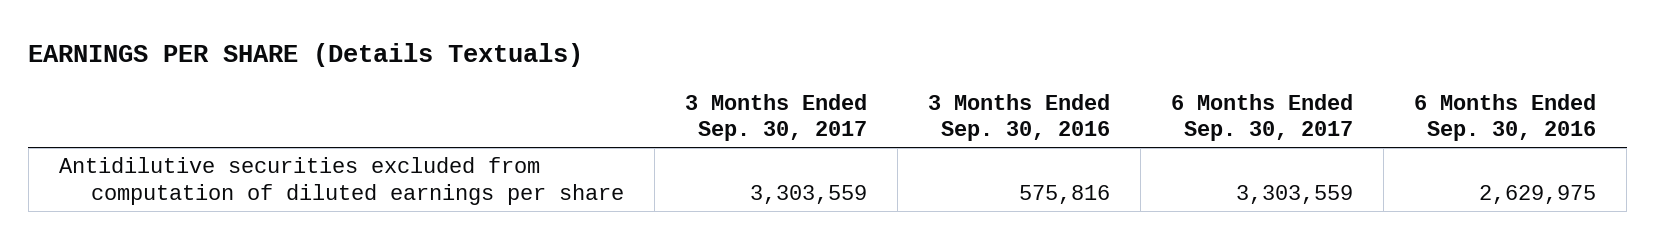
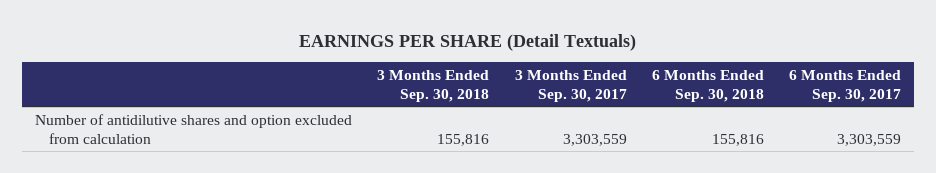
- EARNINGS PER SHARE (Details Textuals)
+ EARNINGS PER SHARE (Detail Textuals)
- | 3 Months Ended Sep. 30, 2017 | 3 Months Ended Sep. 30, 2016 | 6 Months Ended Sep. 30, 2017 | 6 Months Ended Sep. 30, 2016
+ | 3 Months Ended Sep. 30, 2018 | 3 Months Ended Sep. 30, 2017 | 6 Months Ended Sep. 30, 2018 | 6 Months Ended Sep. 30, 2017
- Antidilutive securities excluded from computation of diluted earnings per share | 3,303,559 | 575,816 | 3,303,559 | 2,629,975
+ Number of antidilutive shares and option excluded from calculation | 155,816 | 3,303,559 | 155,816 | 3,303,559

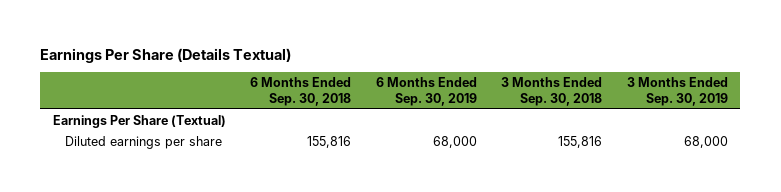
- EARNINGS PER SHARE (Detail Textuals)
+ Earnings Per Share (Details Textual)
- | 3 Months Ended Sep. 30, 2018 | 3 Months Ended Sep. 30, 2017 | 6 Months Ended Sep. 30, 2018 | 6 Months Ended Sep. 30, 2017
+ | 6 Months Ended Sep. 30, 2018 | 6 Months Ended Sep. 30, 2019 | 3 Months Ended Sep. 30, 2018 | 3 Months Ended Sep. 30, 2019
- Number of antidilutive shares and option excluded from calculation | 155,816 | 3,303,559 | 155,816 | 3,303,559
+ Earnings Per Share (Textual)
+ Diluted earnings per share | 155,816 | 68,000 | 155,816 | 68,000

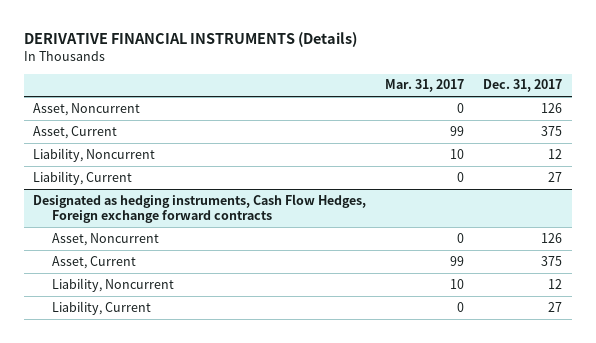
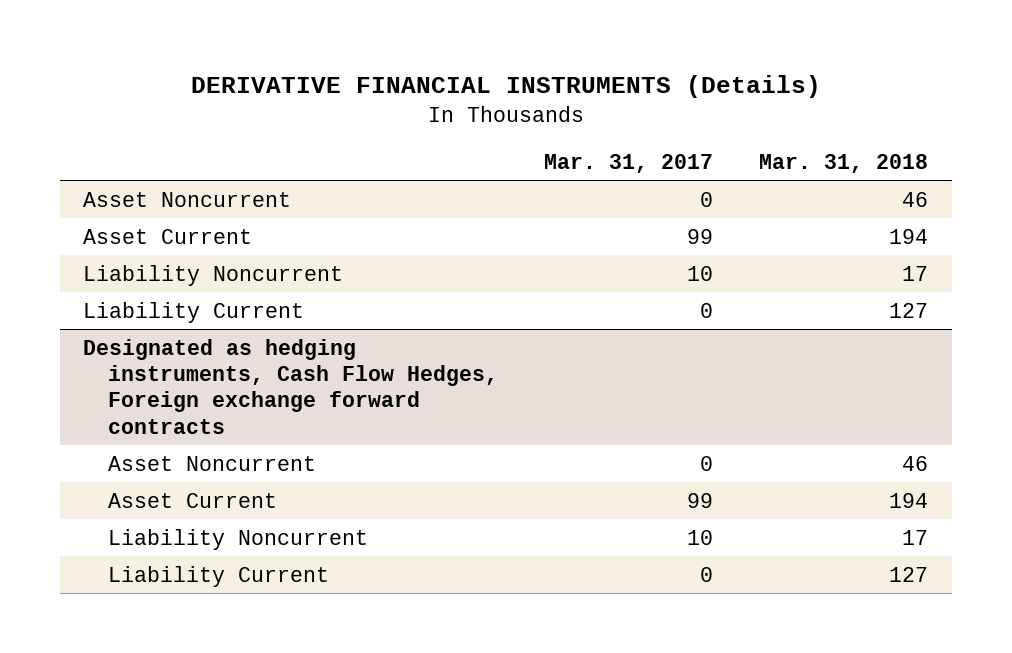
- | Mar. 31, 2017 | Dec. 31, 2017
+ | Mar. 31, 2017 | Mar. 31, 2018
- Asset, Noncurrent | 0 | 126
- Asset, Current | 99 | 375
- Liability, Noncurrent | 10 | 12
- Liability, Current | 0 | 27
+ Asset Noncurrent | 0 | 46
+ Asset Current | 99 | 194
+ Liability Noncurrent | 10 | 17
+ Liability Current | 0 | 127
@ Designated as hedging instruments, Cash Flow Hedges, Foreign exchange forward contracts
- Asset, Noncurrent | 0 | 126
- Asset, Current | 99 | 375
- Liability, Noncurrent | 10 | 12
- Liability, Current | 0 | 27
+ Asset Noncurrent | 0 | 46
+ Asset Current | 99 | 194
+ Liability Noncurrent | 10 | 17
+ Liability Current | 0 | 127

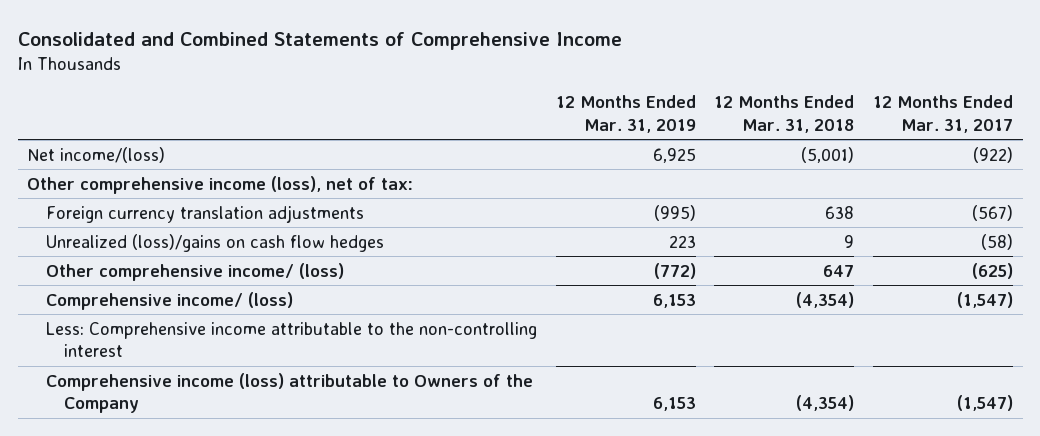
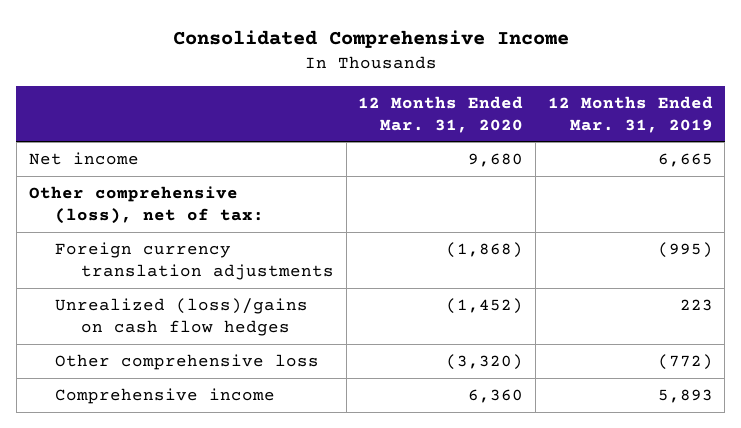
- Consolidated and Combined Statements of Comprehensive Income
+ Consolidated Comprehensive Income
- | 12 Months Ended Mar. 31, 2019 | 12 Months Ended Mar. 31, 2018 | 12 Months Ended Mar. 31, 2017
+ | 12 Months Ended Mar. 31, 2020 | 12 Months Ended Mar. 31, 2019
- Net income/(loss) | 6,925 | (5,001) | (922)
- Other comprehensive income (loss), net of tax:
+ Net income | 9,680 | 6,665
+ Other comprehensive (loss), net of tax:
- Other comprehensive income/ (loss) | (772) | 647 | (625)
- Comprehensive income/ (loss) | 6,153 | (4,354) | (1,547)
- Less: Comprehensive income attributable to the non-controlling interest
- Comprehensive income (loss) attributable to Owners of the Company | 6,153 | (4,354) | (1,547)
+ Other comprehensive loss | (3,320) | (772)
+ Comprehensive income | 6,360 | 5,893

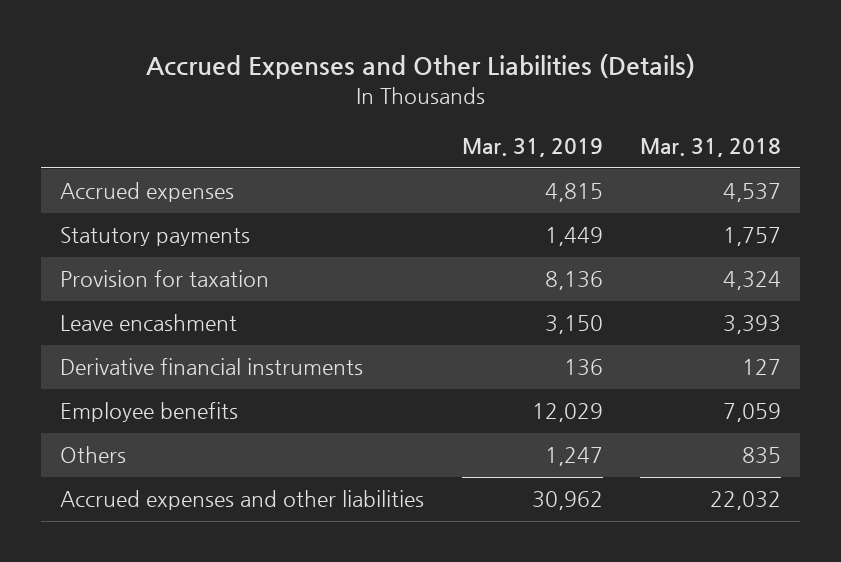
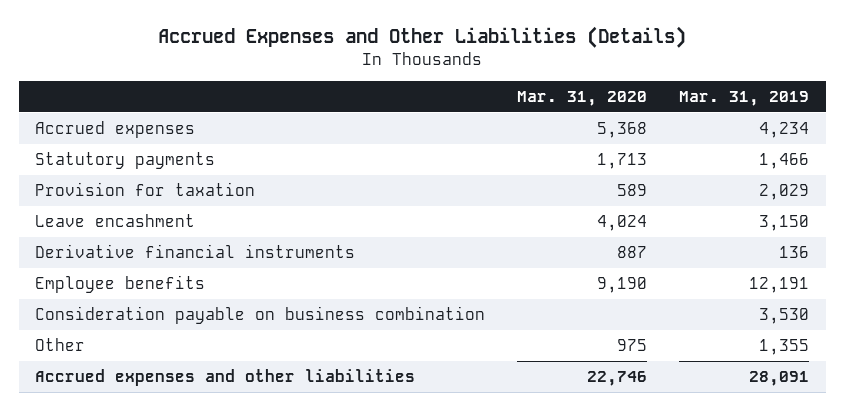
- | Mar. 31, 2019 | Mar. 31, 2018
+ | Mar. 31, 2020 | Mar. 31, 2019
- Accrued expenses | 4,815 | 4,537
- Statutory payments | 1,449 | 1,757
- Provision for taxation | 8,136 | 4,324
+ Accrued expenses | 5,368 | 4,234
+ Statutory payments | 1,713 | 1,466
+ Provision for taxation | 589 | 2,029
- Employee benefits | 12,029 | 7,059
- Others | 1,247 | 835
- Accrued expenses and other liabilities | 30,962 | 22,032
+ Employee benefits | 9,190 | 12,191
+ Consideration payable on business combination | | 3,530
+ Other | 975 | 1,355
+ Accrued expenses and other liabilities | 22,746 | 28,091

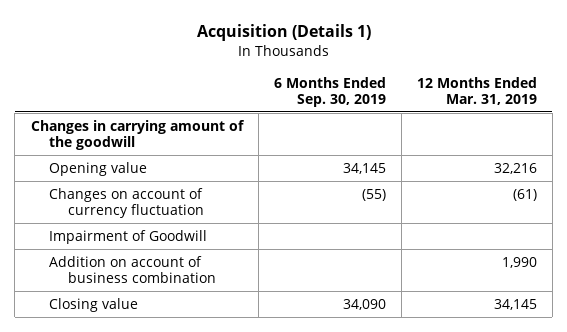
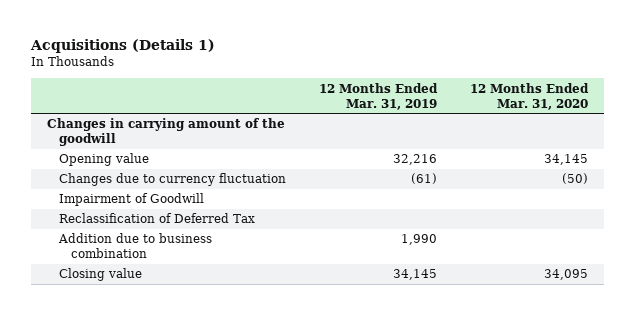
- Acquisition (Details 1)
+ Acquisitions (Details 1)
- | 6 Months Ended Sep. 30, 2019 | 12 Months Ended Mar. 31, 2019
+ | 12 Months Ended Mar. 31, 2019 | 12 Months Ended Mar. 31, 2020
- Changes on account of currency fluctuation | (55) | (61)
+ Changes due to currency fluctuation | (61) | (50)
- Addition on account of business combination | | 1,990
+ Reclassification of Deferred Tax
+ Addition due to business combination | 1,990 |

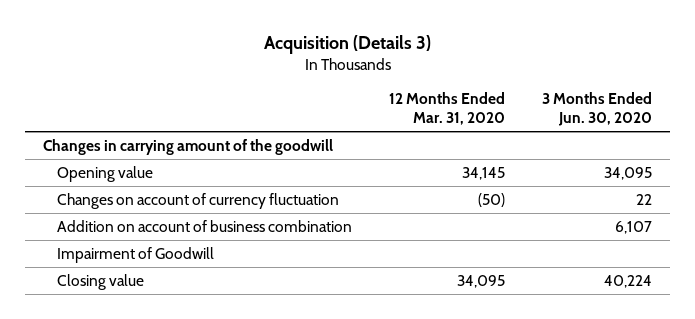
- Acquisitions (Details 1)
+ Acquisition (Details 3)
- | 12 Months Ended Mar. 31, 2019 | 12 Months Ended Mar. 31, 2020
+ | 12 Months Ended Mar. 31, 2020 | 3 Months Ended Jun. 30, 2020
- Changes due to currency fluctuation | (61) | (50)
+ Changes on account of currency fluctuation | (50) | 22
+ Addition on account of business combination | | 6,107
- Reclassification of Deferred Tax
- Addition due to business combination | 1,990 |

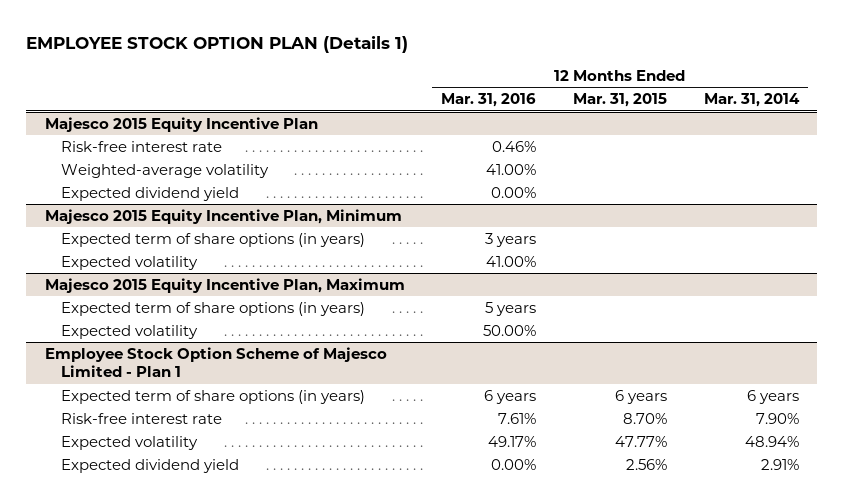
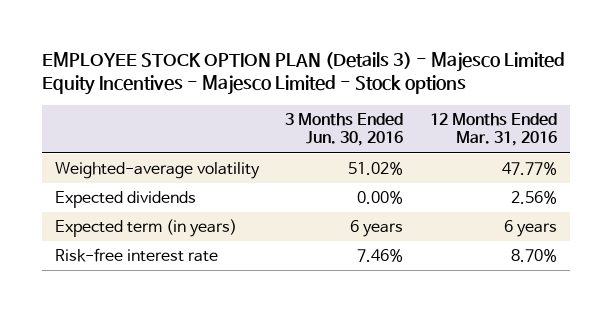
- EMPLOYEE STOCK OPTION PLAN (Details 1)
+ EMPLOYEE STOCK OPTION PLAN (Details 3) - Majesco Limited Equity Incentives - Majesco Limited - Stock options
- | 12 Months Ended Mar. 31, 2016 | 12 Months Ended Mar. 31, 2015 | 12 Months Ended Mar. 31, 2014
+ | 3 Months Ended Jun. 30, 2016 | 12 Months Ended Mar. 31, 2016
- Majesco 2015 Equity Incentive Plan
- Risk-free interest rate | 0.46% | |
- Weighted-average volatility | 41.00% | |
- Expected dividend yield | 0.00% | |
- Majesco 2015 Equity Incentive Plan, Minimum
- Expected term of share options (in years) | 3 years | |
- Expected volatility | 41.00% | |
- Majesco 2015 Equity Incentive Plan, Maximum
- Expected term of share options (in years) | 5 years | |
- Expected volatility | 50.00% | |
- Employee Stock Option Scheme of Majesco Limited - Plan 1
- Expected term of share options (in years) | 6 years | 6 years | 6 years
- Risk-free interest rate | 7.61% | 8.70% | 7.90%
- Expected volatility | 49.17% | 47.77% | 48.94%
- Expected dividend yield | 0.00% | 2.56% | 2.91%
+ Weighted-average volatility | 51.02% | 47.77%
+ Expected dividends | 0.00% | 2.56%
+ Expected term (in years) | 6 years | 6 years
+ Risk-free interest rate | 7.46% | 8.70%

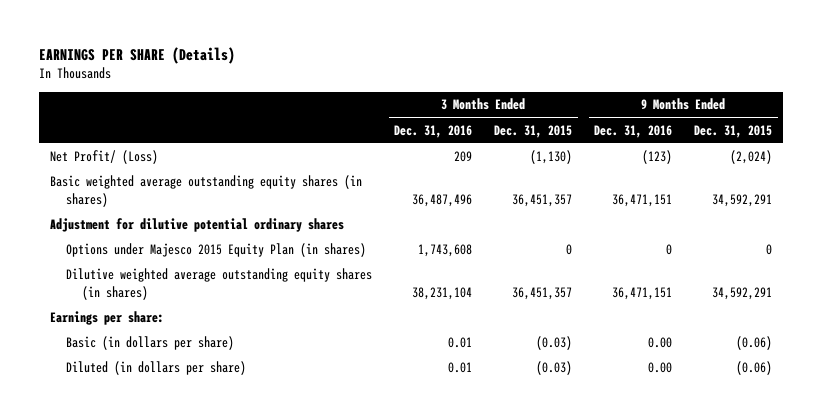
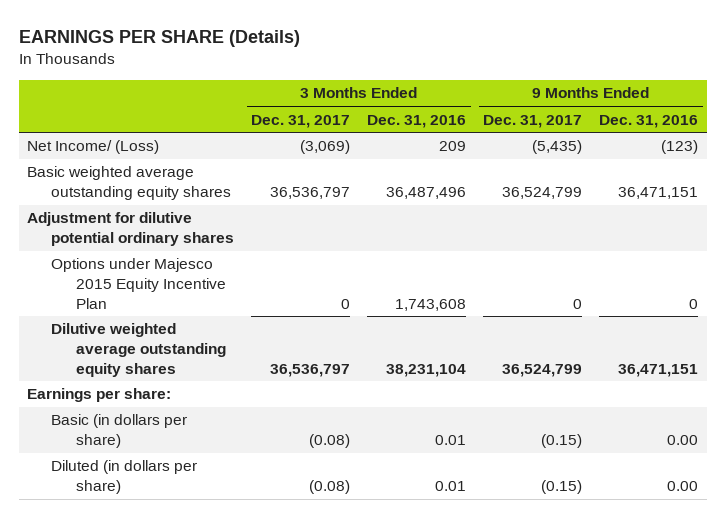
- | 3 Months Ended Dec. 31, 2016 | 3 Months Ended Dec. 31, 2015 | 9 Months Ended Dec. 31, 2016 | 9 Months Ended Dec. 31, 2015
+ | 3 Months Ended Dec. 31, 2017 | 3 Months Ended Dec. 31, 2016 | 9 Months Ended Dec. 31, 2017 | 9 Months Ended Dec. 31, 2016
- Net Profit/ (Loss) | 209 | (1,130) | (123) | (2,024)
- Basic weighted average outstanding equity shares (in shares) | 36,487,496 | 36,451,357 | 36,471,151 | 34,592,291
+ Net Income/ (Loss) | (3,069) | 209 | (5,435) | (123)
+ Basic weighted average outstanding equity shares | 36,536,797 | 36,487,496 | 36,524,799 | 36,471,151
- Options under Majesco 2015 Equity Plan (in shares) | 1,743,608 | 0 | 0 | 0
- Dilutive weighted average outstanding equity shares (in shares) | 38,231,104 | 36,451,357 | 36,471,151 | 34,592,291
+ Options under Majesco 2015 Equity Incentive Plan | 0 | 1,743,608 | 0 | 0
+ Dilutive weighted average outstanding equity shares | 36,536,797 | 38,231,104 | 36,524,799 | 36,471,151

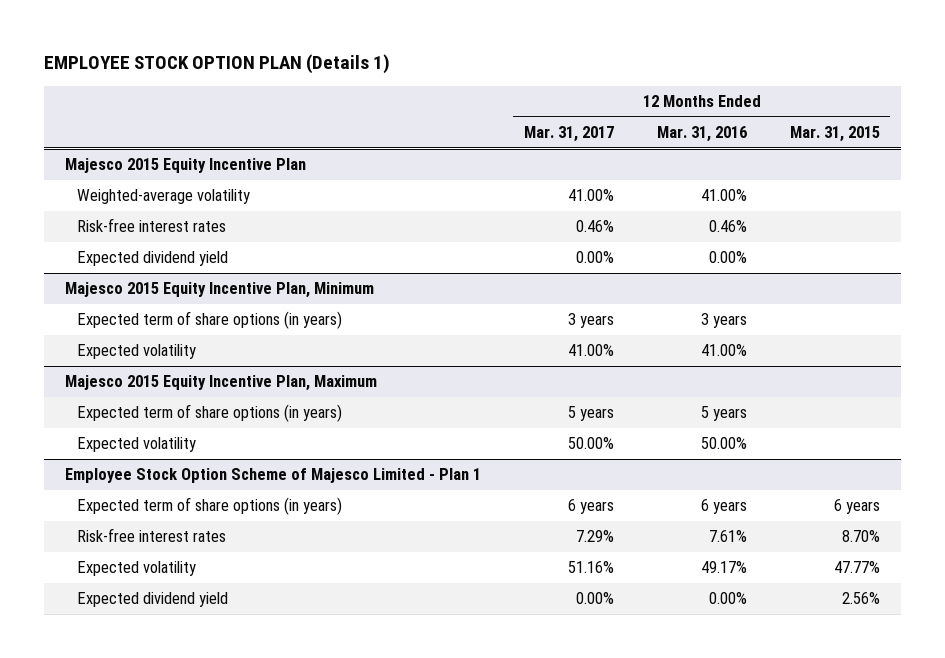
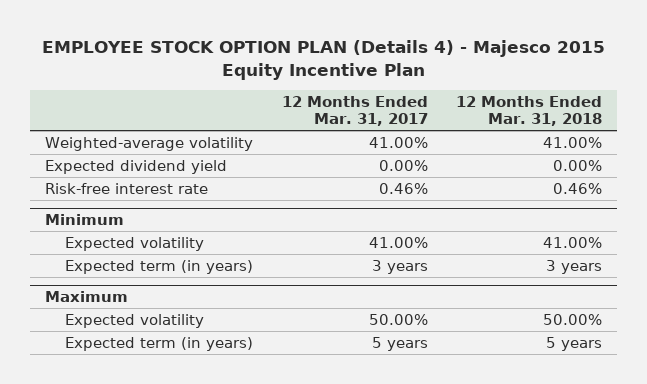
- EMPLOYEE STOCK OPTION PLAN (Details 1)
+ EMPLOYEE STOCK OPTION PLAN (Details 4) - Majesco 2015 Equity Incentive Plan
- | 12 Months Ended Mar. 31, 2017 | 12 Months Ended Mar. 31, 2016 | 12 Months Ended Mar. 31, 2015
+ | 12 Months Ended Mar. 31, 2017 | 12 Months Ended Mar. 31, 2018
- Majesco 2015 Equity Incentive Plan
- Risk-free interest rates | 0.46% | 0.46% |
- Majesco 2015 Equity Incentive Plan, Minimum
- Expected term of share options (in years) | 3 years | 3 years |
+ Risk-free interest rate | 0.46% | 0.46%
+ Minimum
- Majesco 2015 Equity Incentive Plan, Maximum
- Expected term of share options (in years) | 5 years | 5 years |
+ Expected term (in years) | 3 years | 3 years
+ Maximum
- Employee Stock Option Scheme of Majesco Limited - Plan 1
- Expected term of share options (in years) | 6 years | 6 years | 6 years
- Risk-free interest rates | 7.29% | 7.61% | 8.70%
- Expected volatility | 51.16% | 49.17% | 47.77%
- Expected dividend yield | 0.00% | 0.00% | 2.56%
+ Expected term (in years) | 5 years | 5 years

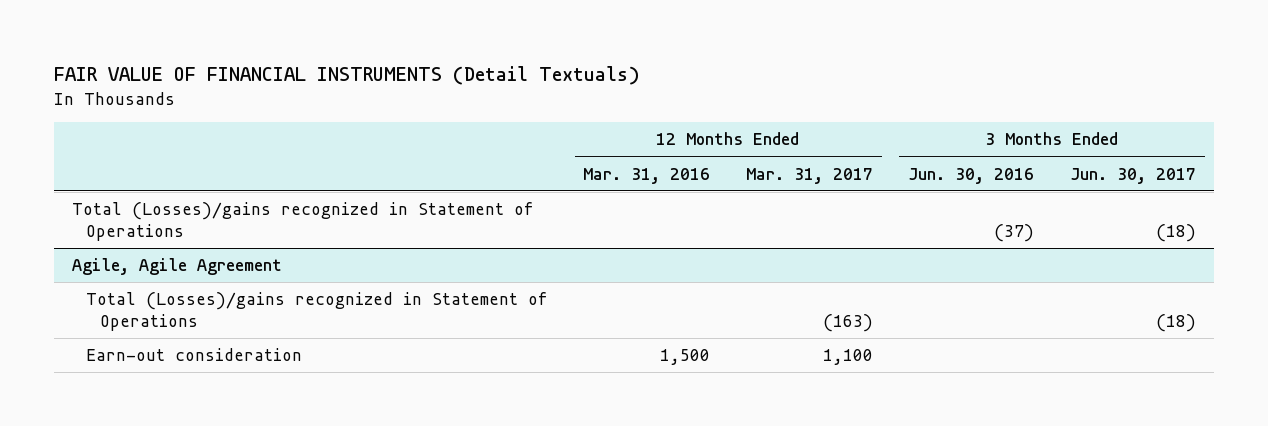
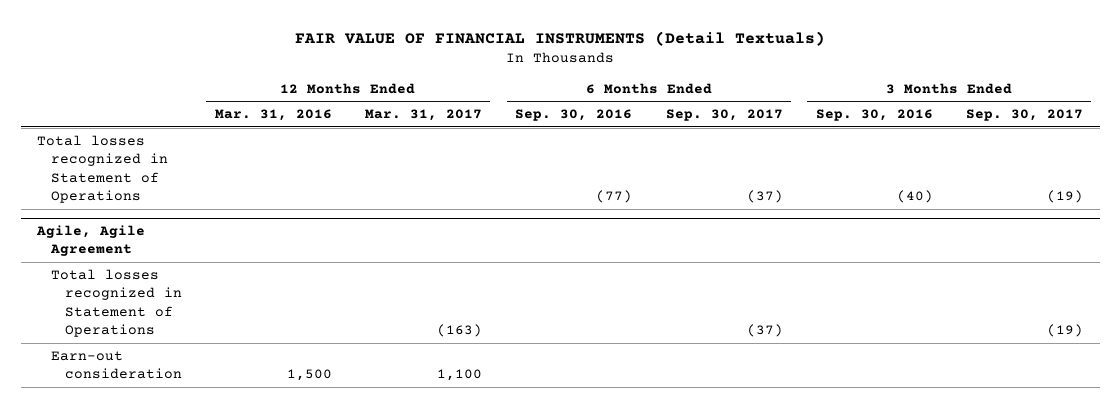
- | 12 Months Ended Mar. 31, 2016 | 12 Months Ended Mar. 31, 2017 | 3 Months Ended Jun. 30, 2016 | 3 Months Ended Jun. 30, 2017
+ | 12 Months Ended Mar. 31, 2016 | 12 Months Ended Mar. 31, 2017 | 6 Months Ended Sep. 30, 2016 | 6 Months Ended Sep. 30, 2017 | 3 Months Ended Sep. 30, 2016 | 3 Months Ended Sep. 30, 2017
- Total (Losses)/gains recognized in Statement of Operations | | | (37) | (18)
+ Total losses recognized in Statement of Operations | | | (77) | (37) | (40) | (19)
@ Agile, Agile Agreement
- Total (Losses)/gains recognized in Statement of Operations | | (163) | | (18)
+ Total losses recognized in Statement of Operations | | (163) | | (37) | | (19)

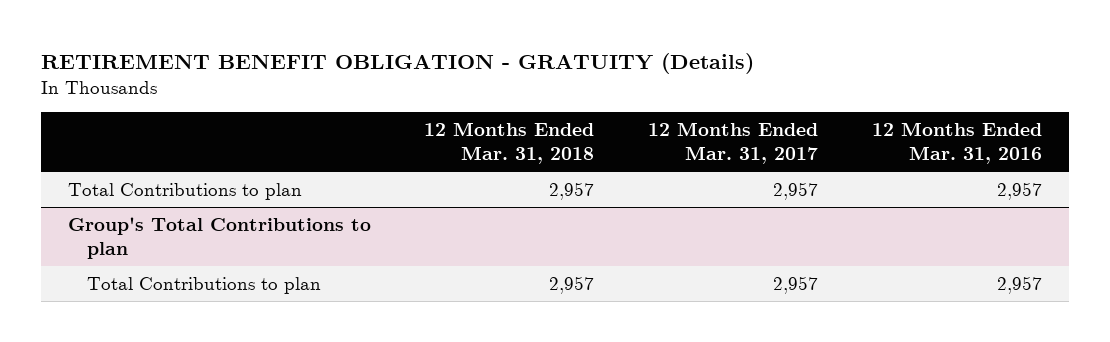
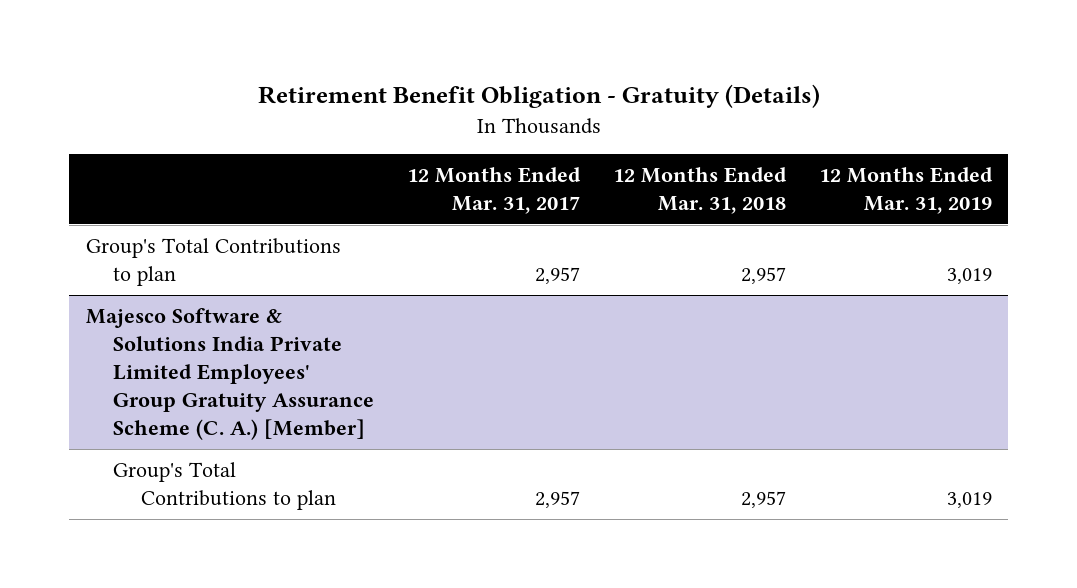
- RETIREMENT BENEFIT OBLIGATION - GRATUITY (Details)
+ Retirement Benefit Obligation - Gratuity (Details)
- | 12 Months Ended Mar. 31, 2018 | 12 Months Ended Mar. 31, 2017 | 12 Months Ended Mar. 31, 2016
+ | 12 Months Ended Mar. 31, 2017 | 12 Months Ended Mar. 31, 2018 | 12 Months Ended Mar. 31, 2019
- Total Contributions to plan | 2,957 | 2,957 | 2,957
- Group's Total Contributions to plan
- Total Contributions to plan | 2,957 | 2,957 | 2,957
+ Group's Total Contributions to plan | 2,957 | 2,957 | 3,019
+ Majesco Software & Solutions India Private Limited Employees' Group Gratuity Assurance Scheme (C. A.) [Member]
+ Group's Total Contributions to plan | 2,957 | 2,957 | 3,019

